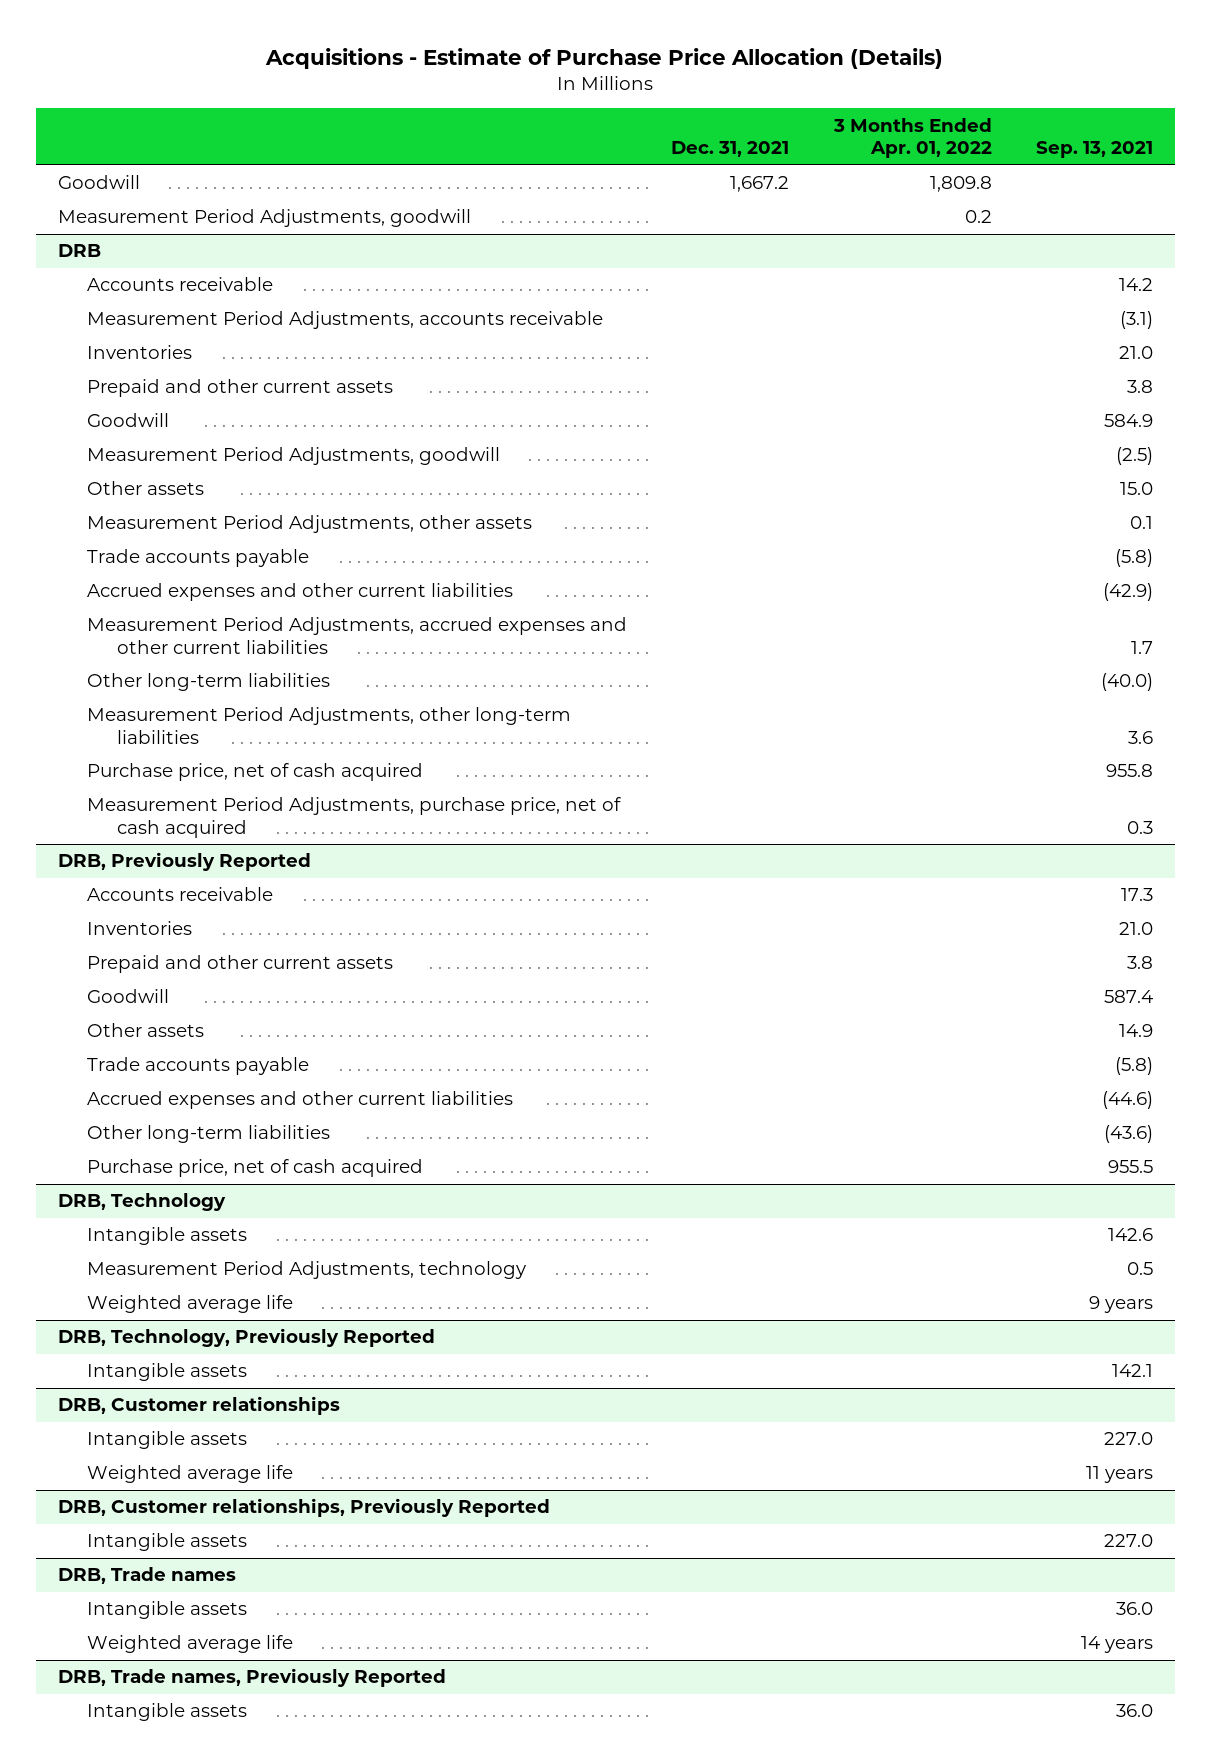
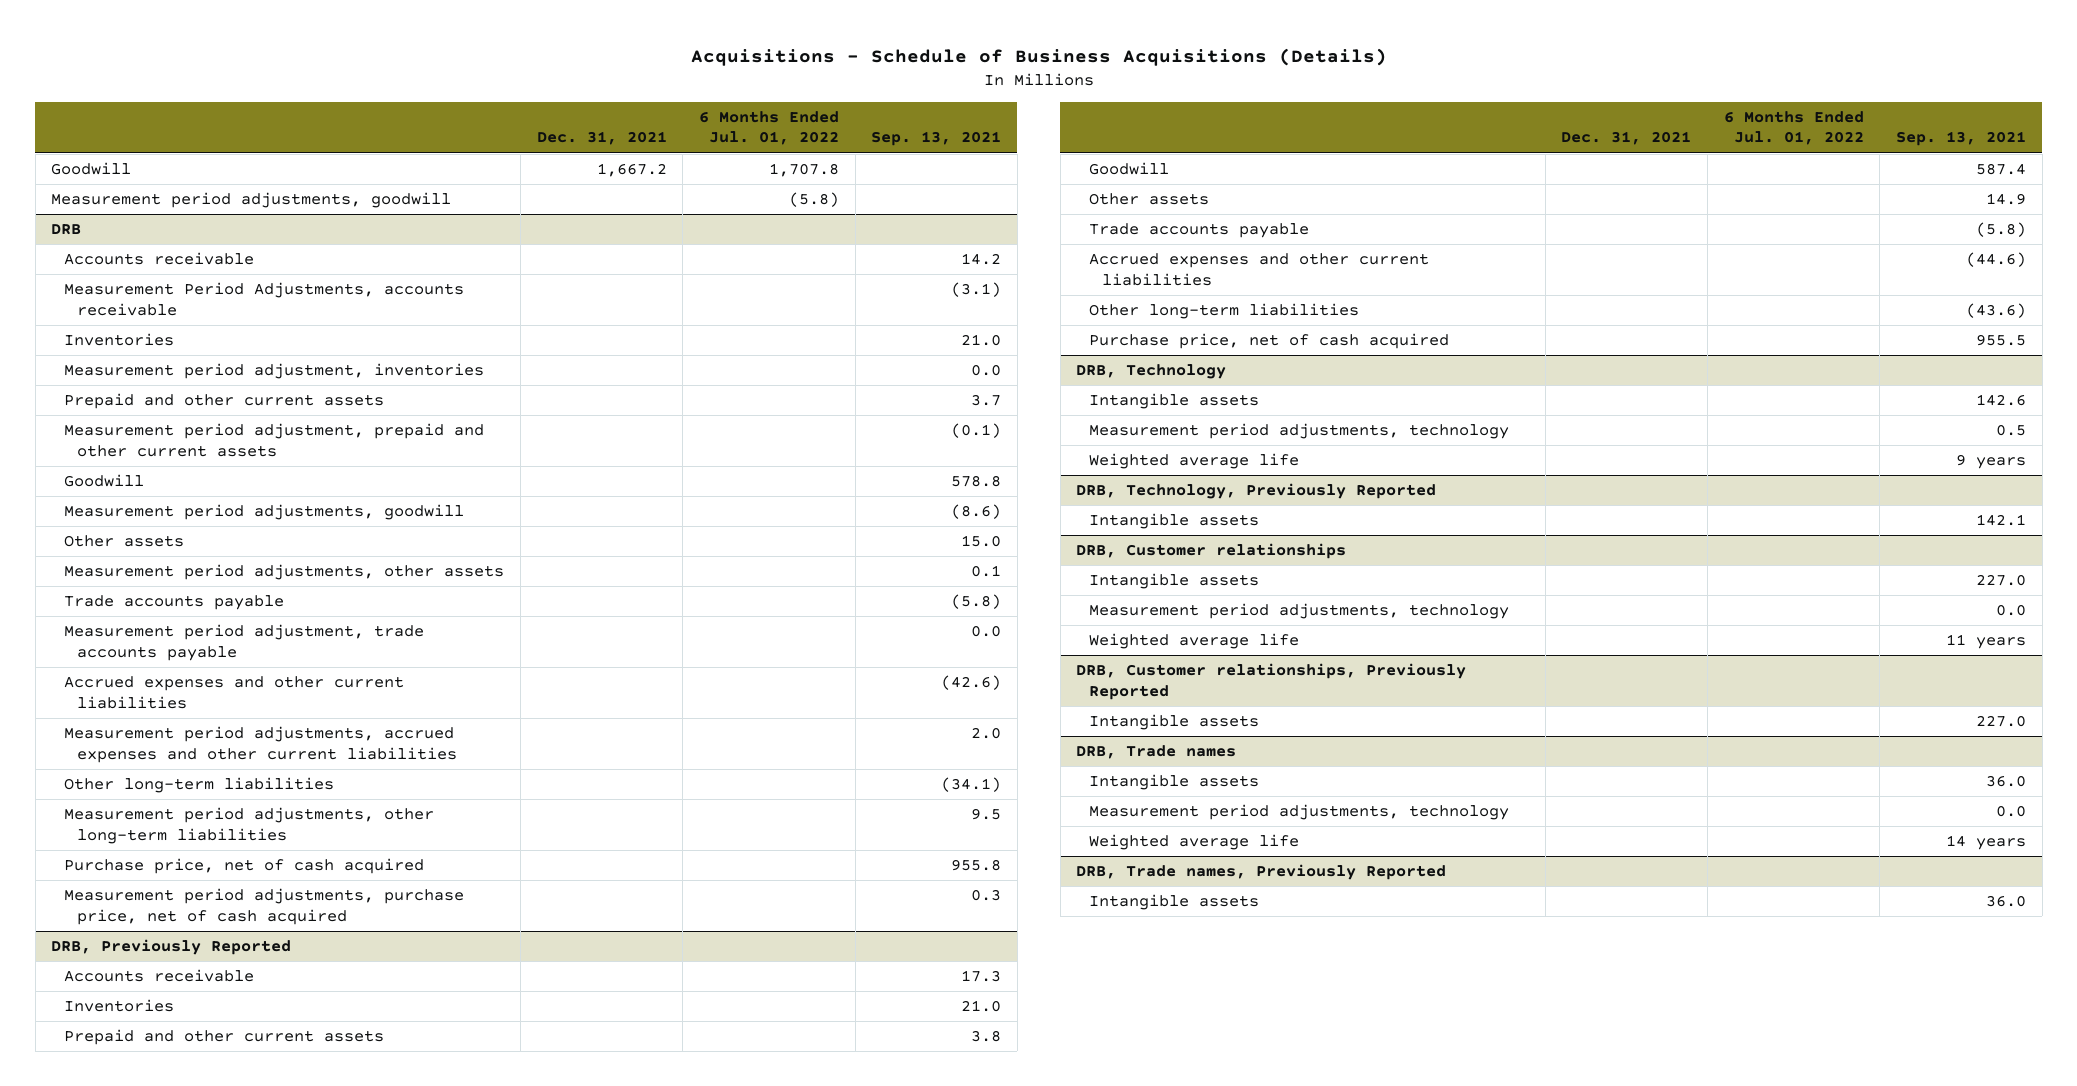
- Acquisitions - Estimate of Purchase Price Allocation (Details)
+ Acquisitions - Schedule of Business Acquisitions (Details)
- | Dec. 31, 2021 | 3 Months Ended Apr. 01, 2022 | Sep. 13, 2021
+ | Dec. 31, 2021 | 6 Months Ended Jul. 01, 2022 | Sep. 13, 2021
- Measurement Period Adjustments, goodwill | | 0.2 |
+ Measurement period adjustments, goodwill | | (5.8) |
@ DRB
- Prepaid and other current assets | | | 3.8
- Goodwill | | | 584.9
- Measurement Period Adjustments, goodwill | | | (2.5)
+ Measurement period adjustment, inventories | | | 0.0
+ Prepaid and other current assets | | | 3.7
+ Measurement period adjustment, prepaid and other current assets | | | (0.1)
+ Goodwill | | | 578.8
+ Measurement period adjustments, goodwill | | | (8.6)
- Measurement Period Adjustments, other assets | | | 0.1
+ Measurement period adjustments, other assets | | | 0.1
- Accrued expenses and other current liabilities | | | (42.9)
- Measurement Period Adjustments, accrued expenses and other current liabilities | | | 1.7
- Other long-term liabilities | | | (40.0)
- Measurement Period Adjustments, other long-term liabilities | | | 3.6
+ Measurement period adjustment, trade accounts payable | | | 0.0
+ Accrued expenses and other current liabilities | | | (42.6)
+ Measurement period adjustments, accrued expenses and other current liabilities | | | 2.0
+ Other long-term liabilities | | | (34.1)
+ Measurement period adjustments, other long-term liabilities | | | 9.5
- Measurement Period Adjustments, purchase price, net of cash acquired | | | 0.3
+ Measurement period adjustments, purchase price, net of cash acquired | | | 0.3
@ DRB, Technology
- Measurement Period Adjustments, technology | | | 0.5
+ Measurement period adjustments, technology | | | 0.5
@ DRB, Customer relationships
+ Measurement period adjustments, technology | | | 0.0
@ DRB, Trade names
+ Measurement period adjustments, technology | | | 0.0

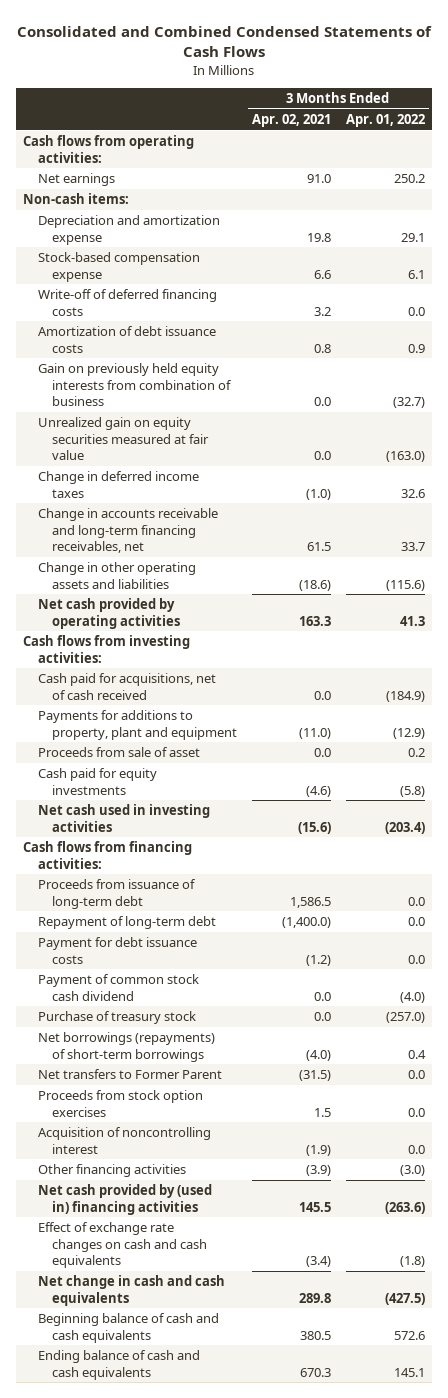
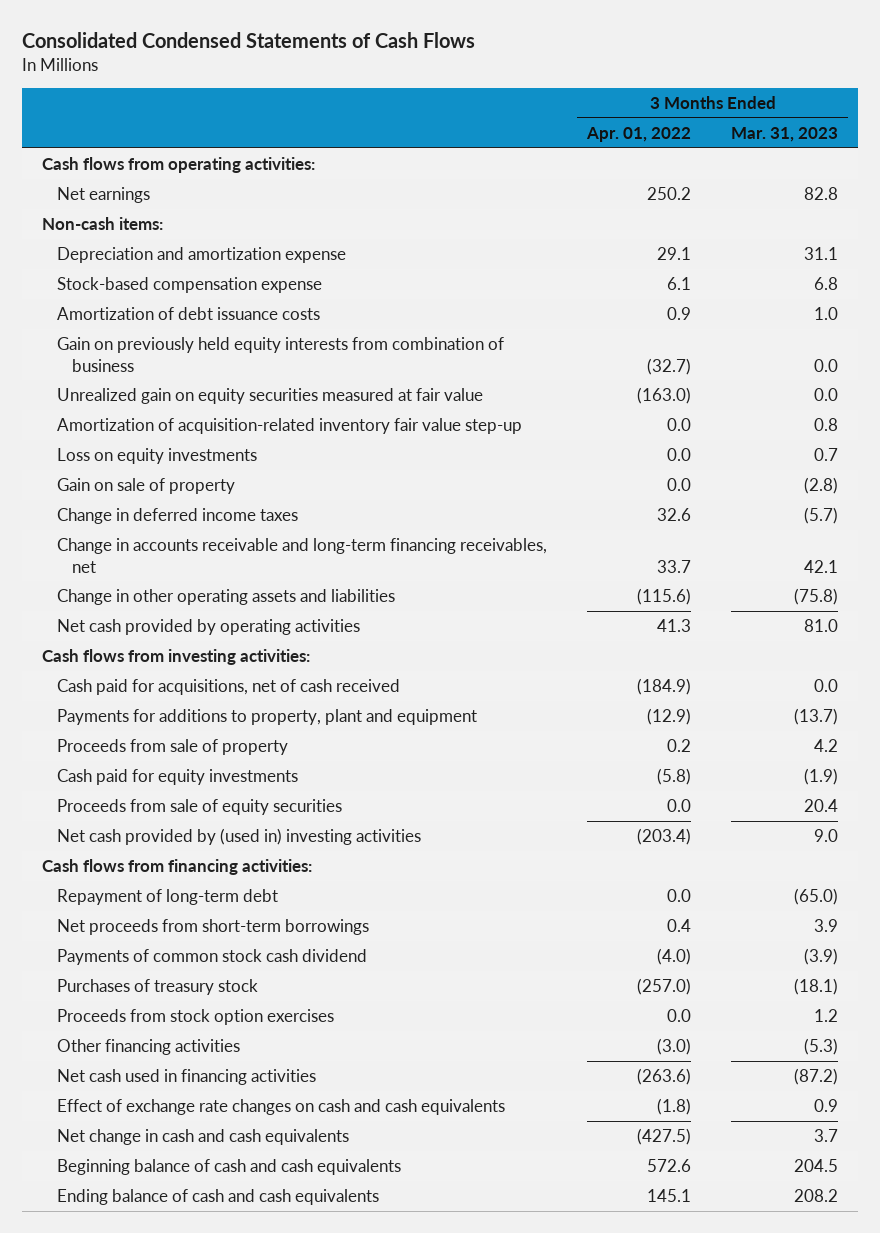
- Consolidated and Combined Condensed Statements of Cash Flows
+ Consolidated Condensed Statements of Cash Flows
- | 3 Months Ended Apr. 02, 2021 | 3 Months Ended Apr. 01, 2022
+ | 3 Months Ended Apr. 01, 2022 | 3 Months Ended Mar. 31, 2023
- Write-off of deferred financing costs | 3.2 | 0.0
+ Amortization of acquisition-related inventory fair value step-up | 0.0 | 0.8
+ Loss on equity investments | 0.0 | 0.7
+ Gain on sale of property | 0.0 | (2.8)
- Proceeds from sale of asset | 0.0 | 0.2
+ Proceeds from sale of property | 0.2 | 4.2
- Net cash used in investing activities | (15.6) | (203.4)
+ Proceeds from sale of equity securities | 0.0 | 20.4
+ Net cash provided by (used in) investing activities | (203.4) | 9.0
- Proceeds from issuance of long-term debt | 1,586.5 | 0.0
- Payment for debt issuance costs | (1.2) | 0.0
- Payment of common stock cash dividend | 0.0 | (4.0)
- Purchase of treasury stock | 0.0 | (257.0)
- Net borrowings (repayments) of short-term borrowings | (4.0) | 0.4
- Net transfers to Former Parent | (31.5) | 0.0
+ Net proceeds from short-term borrowings | 0.4 | 3.9
+ Payments of common stock cash dividend | (4.0) | (3.9)
+ Purchases of treasury stock | (257.0) | (18.1)
- Acquisition of noncontrolling interest | (1.9) | 0.0
- Net cash provided by (used in) financing activities | 145.5 | (263.6)
+ Net cash used in financing activities | (263.6) | (87.2)

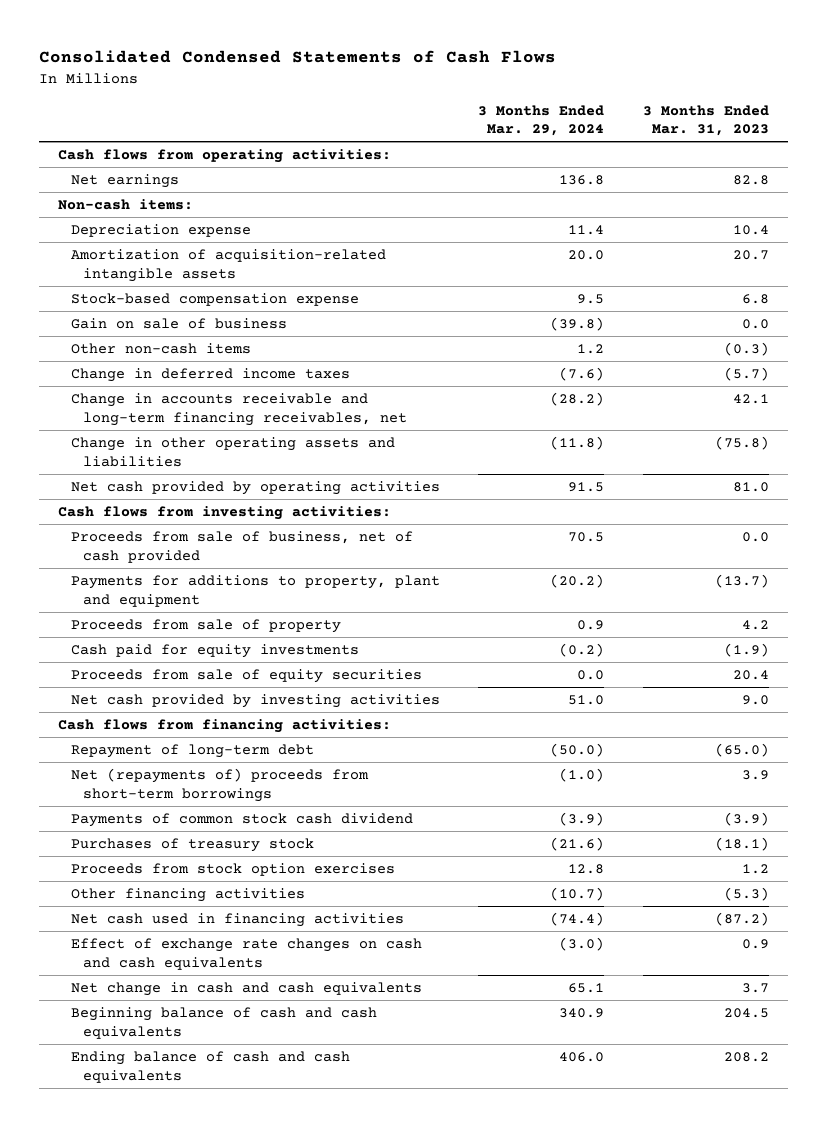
- | 3 Months Ended Apr. 01, 2022 | 3 Months Ended Mar. 31, 2023
+ | 3 Months Ended Mar. 29, 2024 | 3 Months Ended Mar. 31, 2023
- Depreciation and amortization expense | 29.1 | 31.1
+ Depreciation expense | 11.4 | 10.4
+ Amortization of acquisition-related intangible assets | 20.0 | 20.7
- Amortization of debt issuance costs | 0.9 | 1.0
- Gain on previously held equity interests from combination of business | (32.7) | 0.0
- Unrealized gain on equity securities measured at fair value | (163.0) | 0.0
- Amortization of acquisition-related inventory fair value step-up | 0.0 | 0.8
- Loss on equity investments | 0.0 | 0.7
- Gain on sale of property | 0.0 | (2.8)
+ Gain on sale of business | (39.8) | 0.0
+ Other non-cash items | 1.2 | (0.3)
- Cash paid for acquisitions, net of cash received | (184.9) | 0.0
+ Proceeds from sale of business, net of cash provided | 70.5 | 0.0
- Net cash provided by (used in) investing activities | (203.4) | 9.0
+ Net cash provided by investing activities | 51.0 | 9.0
- Net proceeds from short-term borrowings | 0.4 | 3.9
+ Net (repayments of) proceeds from short-term borrowings | (1.0) | 3.9

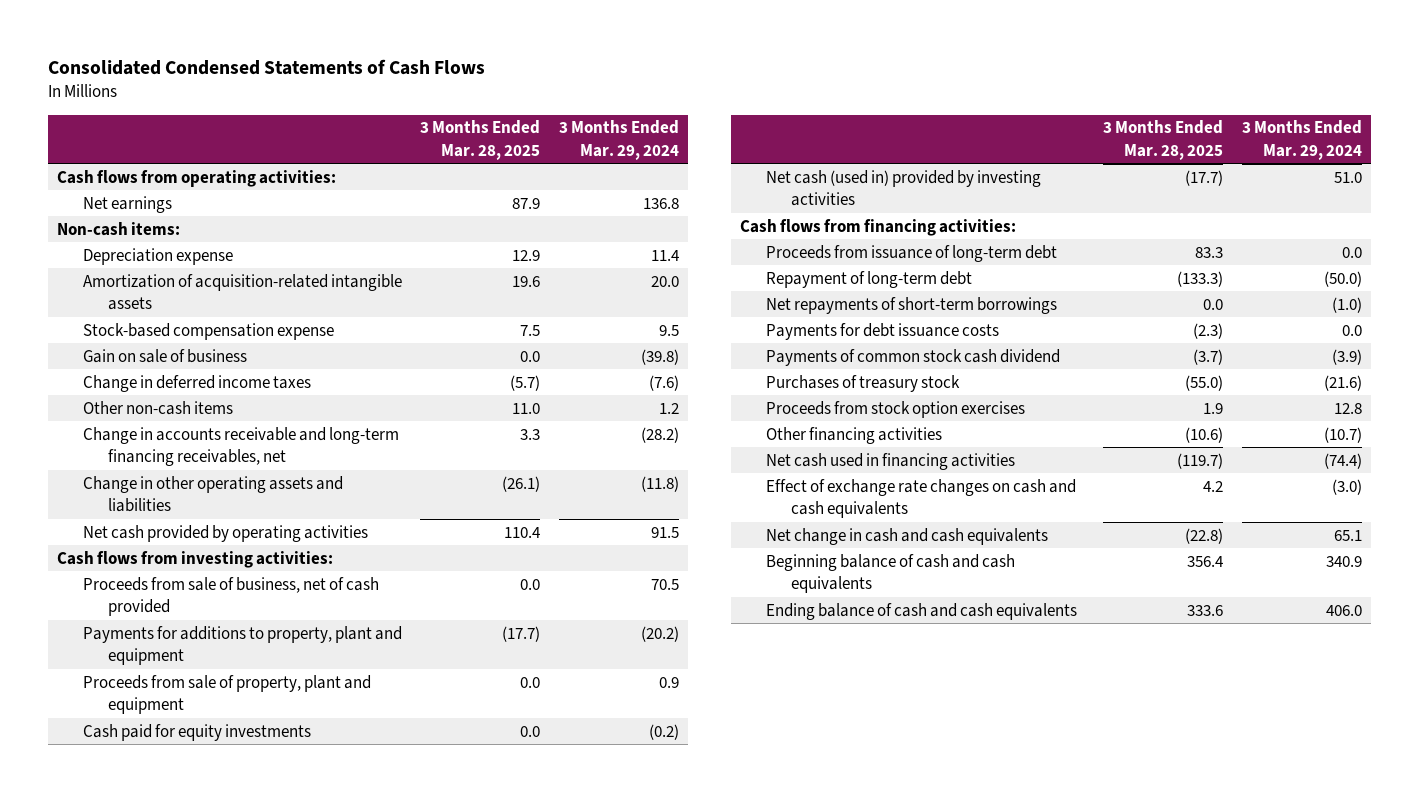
- | 3 Months Ended Mar. 29, 2024 | 3 Months Ended Mar. 31, 2023
+ | 3 Months Ended Mar. 28, 2025 | 3 Months Ended Mar. 29, 2024
moved down: Other non-cash items | 11.0 | 1.2
- Proceeds from sale of property | 0.9 | 4.2
+ Proceeds from sale of property, plant and equipment | 0.0 | 0.9
- Proceeds from sale of equity securities | 0.0 | 20.4
- Net cash provided by investing activities | 51.0 | 9.0
+ Net cash (used in) provided by investing activities | (17.7) | 51.0
+ Proceeds from issuance of long-term debt | 83.3 | 0.0
- Net (repayments of) proceeds from short-term borrowings | (1.0) | 3.9
+ Net repayments of short-term borrowings | 0.0 | (1.0)
+ Payments for debt issuance costs | (2.3) | 0.0

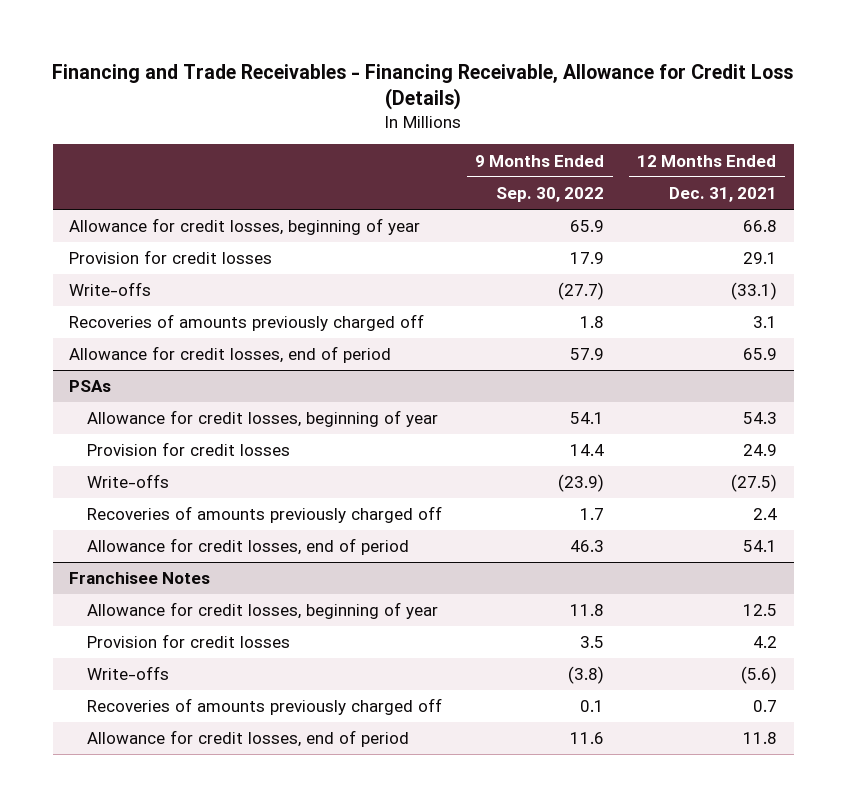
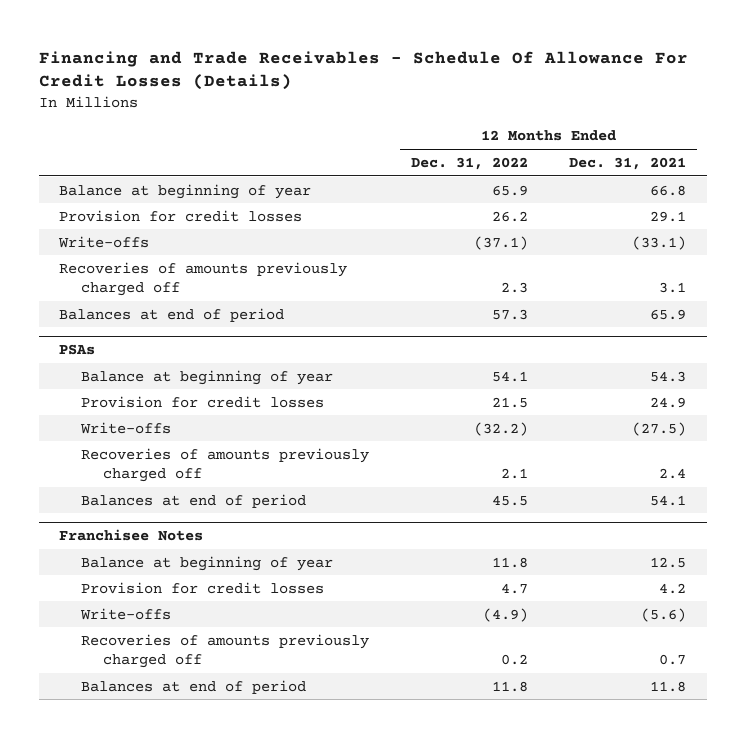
- Financing and Trade Receivables - Financing Receivable, Allowance for Credit Loss (Details)
+ Financing and Trade Receivables - Schedule Of Allowance For Credit Losses (Details)
- | 9 Months Ended Sep. 30, 2022 | 12 Months Ended Dec. 31, 2021
+ | 12 Months Ended Dec. 31, 2022 | 12 Months Ended Dec. 31, 2021
- Allowance for credit losses, beginning of year | 65.9 | 66.8
+ Balance at beginning of year | 65.9 | 66.8
- Allowance for credit losses, end of period | 57.9 | 65.9
+ Balances at end of period | 57.3 | 65.9
@ PSAs
- Allowance for credit losses, beginning of year | 54.1 | 54.3
+ Balance at beginning of year | 54.1 | 54.3
- Allowance for credit losses, end of period | 46.3 | 54.1
+ Balances at end of period | 45.5 | 54.1
@ Franchisee Notes
- Allowance for credit losses, beginning of year | 11.8 | 12.5
+ Balance at beginning of year | 11.8 | 12.5
- Allowance for credit losses, end of period | 11.6 | 11.8
+ Balances at end of period | 11.8 | 11.8

